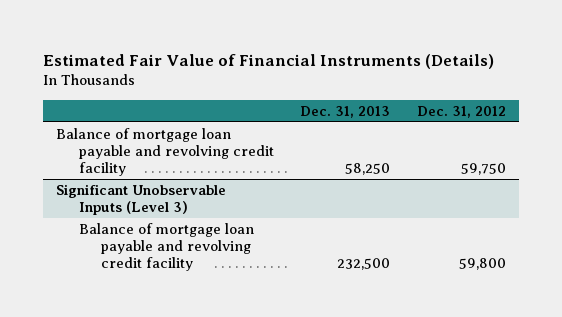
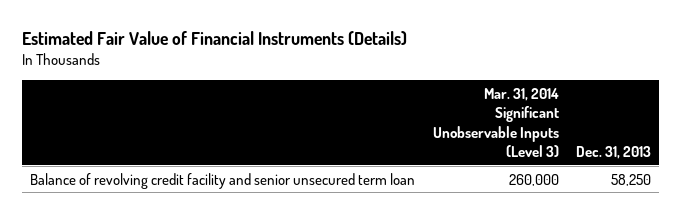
- | Dec. 31, 2013 | Dec. 31, 2012
+ | Mar. 31, 2014 Significant Unobservable Inputs (Level 3) | Dec. 31, 2013
- Balance of mortgage loan payable and revolving credit facility | 58,250 | 59,750
- Significant Unobservable Inputs (Level 3)
- Balance of mortgage loan payable and revolving credit facility | 232,500 | 59,800
+ Balance of revolving credit facility and senior unsecured term loan | 260,000 | 58,250

